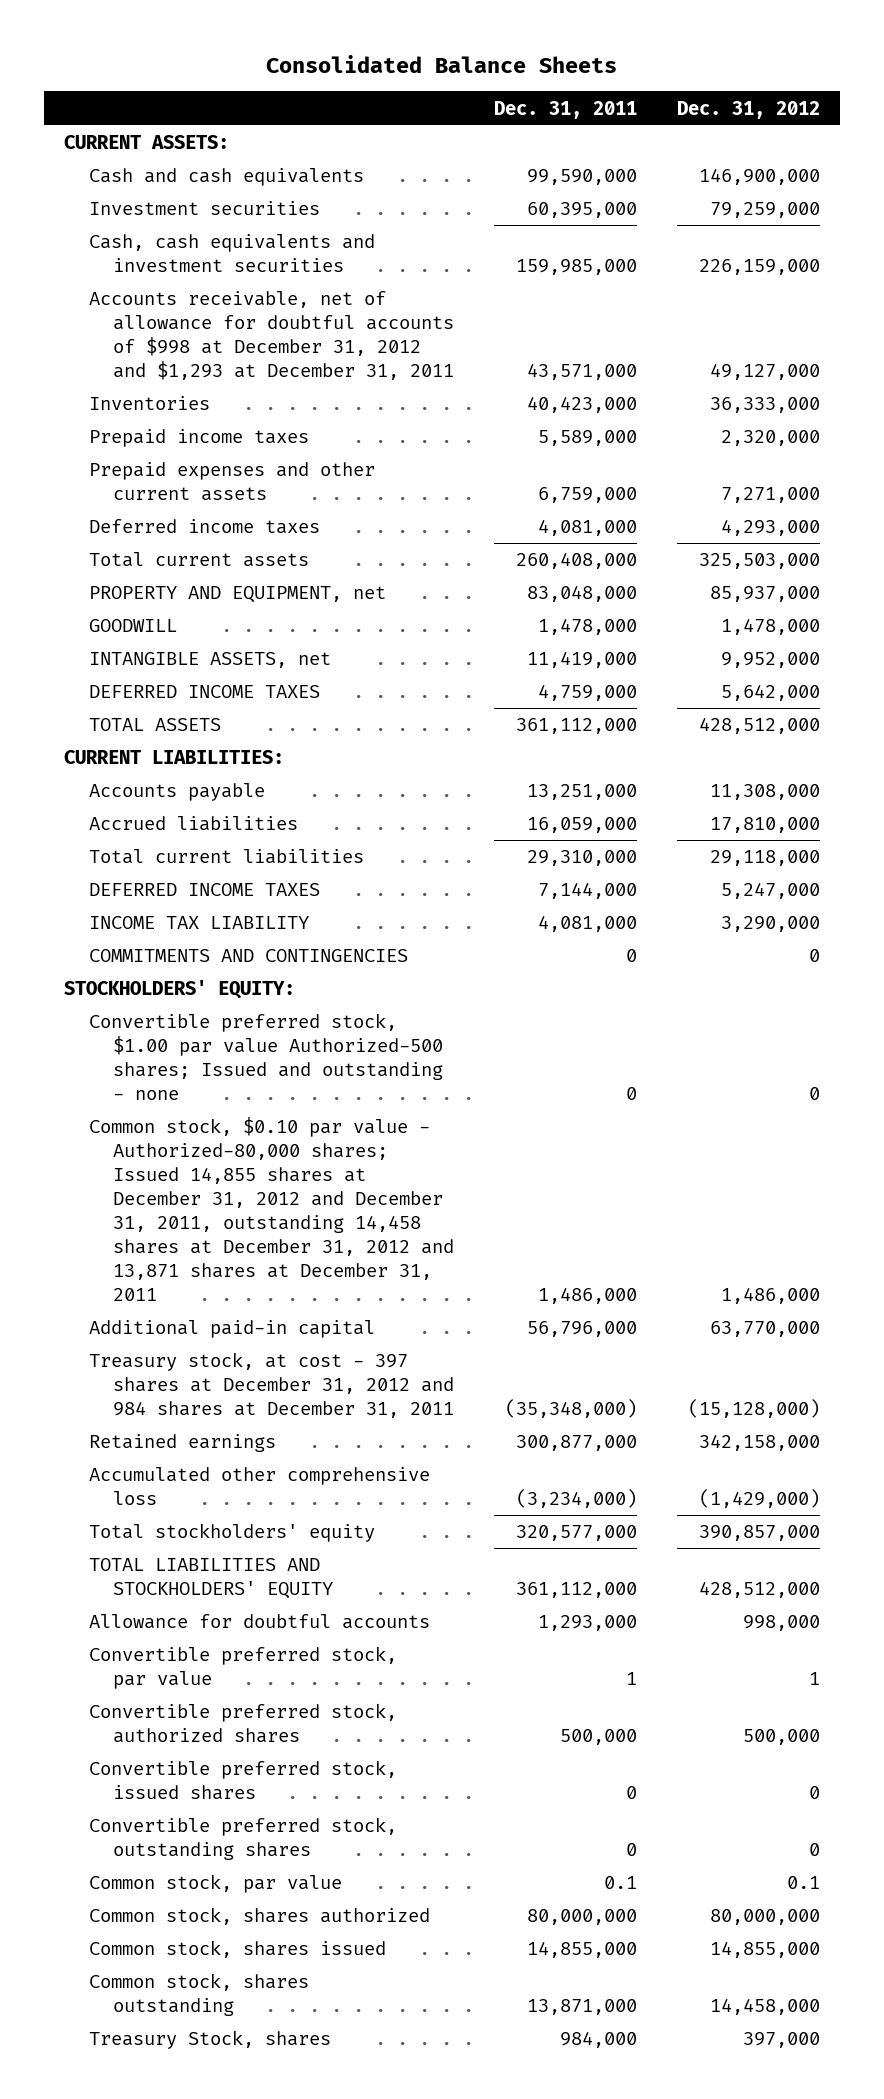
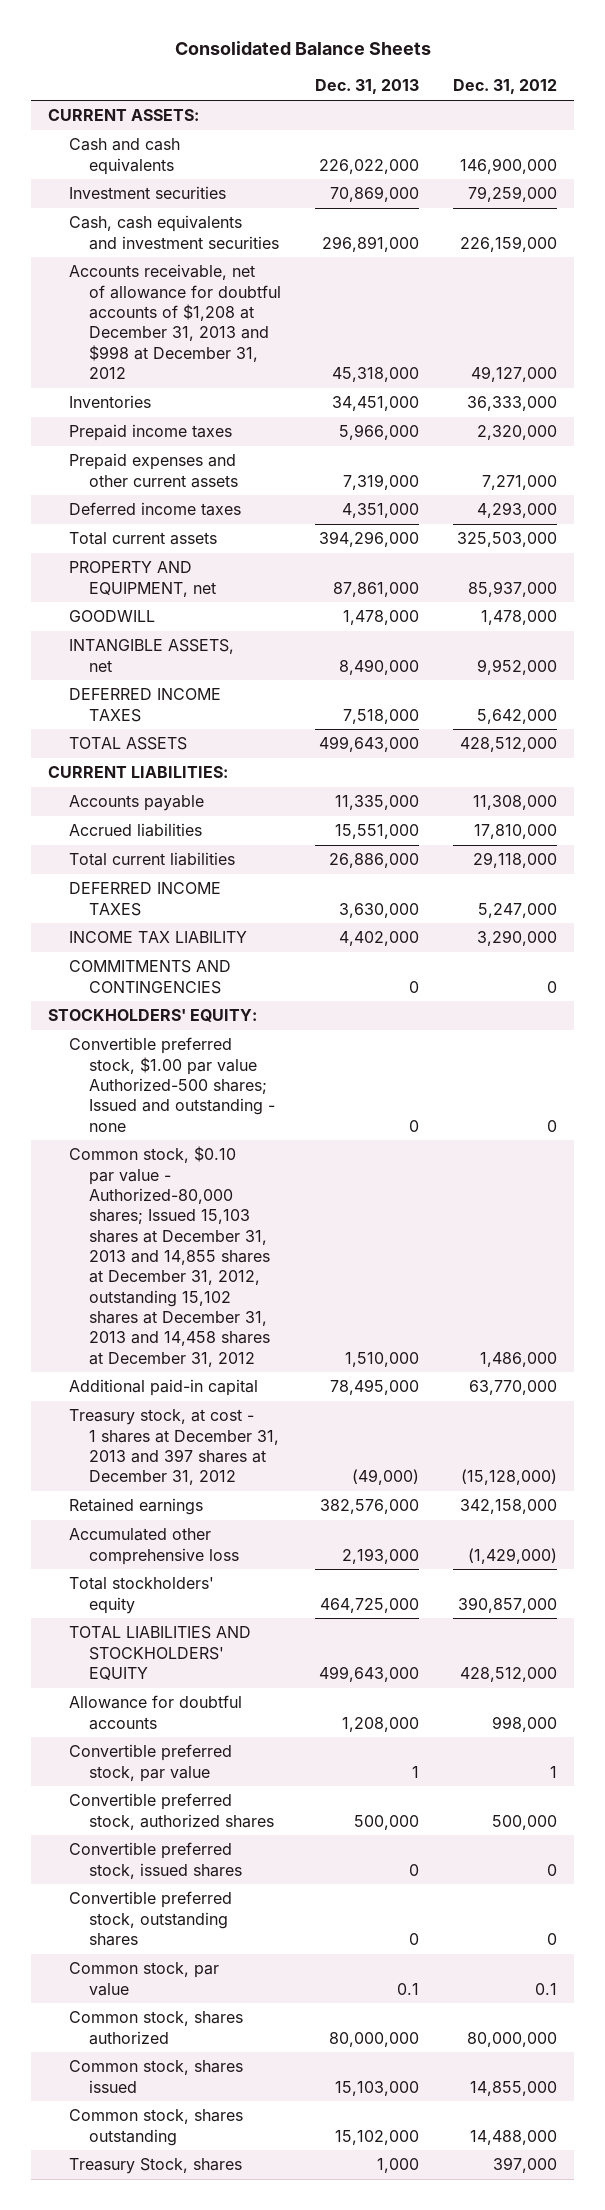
- | Dec. 31, 2011 | Dec. 31, 2012
+ | Dec. 31, 2013 | Dec. 31, 2012
- Accounts receivable, net of allowance for doubtful accounts of $998 at December 31, 2012 and $1,293 at December 31, 2011 | 43,571,000 | 49,127,000
+ Accounts receivable, net of allowance for doubtful accounts of $1,208 at December 31, 2013 and $998 at December 31, 2012 | 45,318,000 | 49,127,000
- Common stock, $0.10 par value - Authorized-80,000 shares; Issued 14,855 shares at December 31, 2012 and December 31, 2011, outstanding 14,458 shares at December 31, 2012 and 13,871 shares at December 31, 2011 | 1,486,000 | 1,486,000
+ Common stock, $0.10 par value - Authorized-80,000 shares; Issued 15,103 shares at December 31, 2013 and 14,855 shares at December 31, 2012, outstanding 15,102 shares at December 31, 2013 and 14,458 shares at December 31, 2012 | 1,510,000 | 1,486,000
- Treasury stock, at cost - 397 shares at December 31, 2012 and 984 shares at December 31, 2011 | (35,348,000) | (15,128,000)
+ Treasury stock, at cost - 1 shares at December 31, 2013 and 397 shares at December 31, 2012 | (49,000) | (15,128,000)
- Common stock, shares outstanding | 13,871,000 | 14,458,000
+ Common stock, shares outstanding | 15,102,000 | 14,488,000

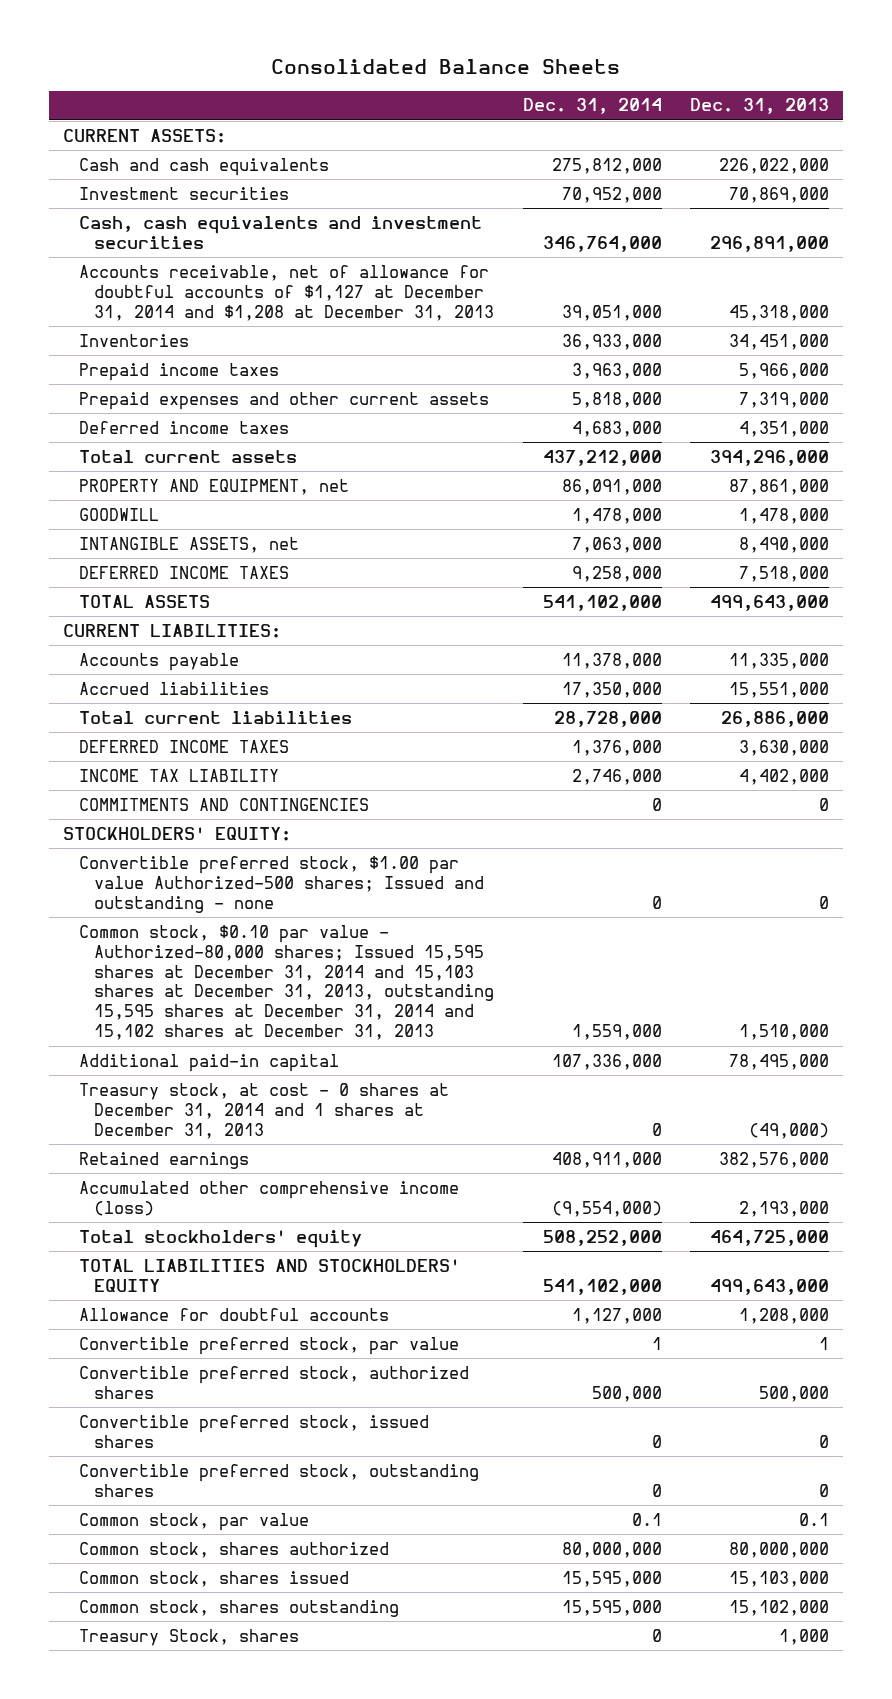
- | Dec. 31, 2013 | Dec. 31, 2012
+ | Dec. 31, 2014 | Dec. 31, 2013
- Accounts receivable, net of allowance for doubtful accounts of $1,208 at December 31, 2013 and $998 at December 31, 2012 | 45,318,000 | 49,127,000
+ Accounts receivable, net of allowance for doubtful accounts of $1,127 at December 31, 2014 and $1,208 at December 31, 2013 | 39,051,000 | 45,318,000
- Common stock, $0.10 par value - Authorized-80,000 shares; Issued 15,103 shares at December 31, 2013 and 14,855 shares at December 31, 2012, outstanding 15,102 shares at December 31, 2013 and 14,458 shares at December 31, 2012 | 1,510,000 | 1,486,000
+ Common stock, $0.10 par value - Authorized-80,000 shares; Issued 15,595 shares at December 31, 2014 and 15,103 shares at December 31, 2013, outstanding 15,595 shares at December 31, 2014 and 15,102 shares at December 31, 2013 | 1,559,000 | 1,510,000
- Treasury stock, at cost - 1 shares at December 31, 2013 and 397 shares at December 31, 2012 | (49,000) | (15,128,000)
+ Treasury stock, at cost - 0 shares at December 31, 2014 and 1 shares at December 31, 2013 | 0 | (49,000)
- Accumulated other comprehensive loss | 2,193,000 | (1,429,000)
+ Accumulated other comprehensive income (loss) | (9,554,000) | 2,193,000

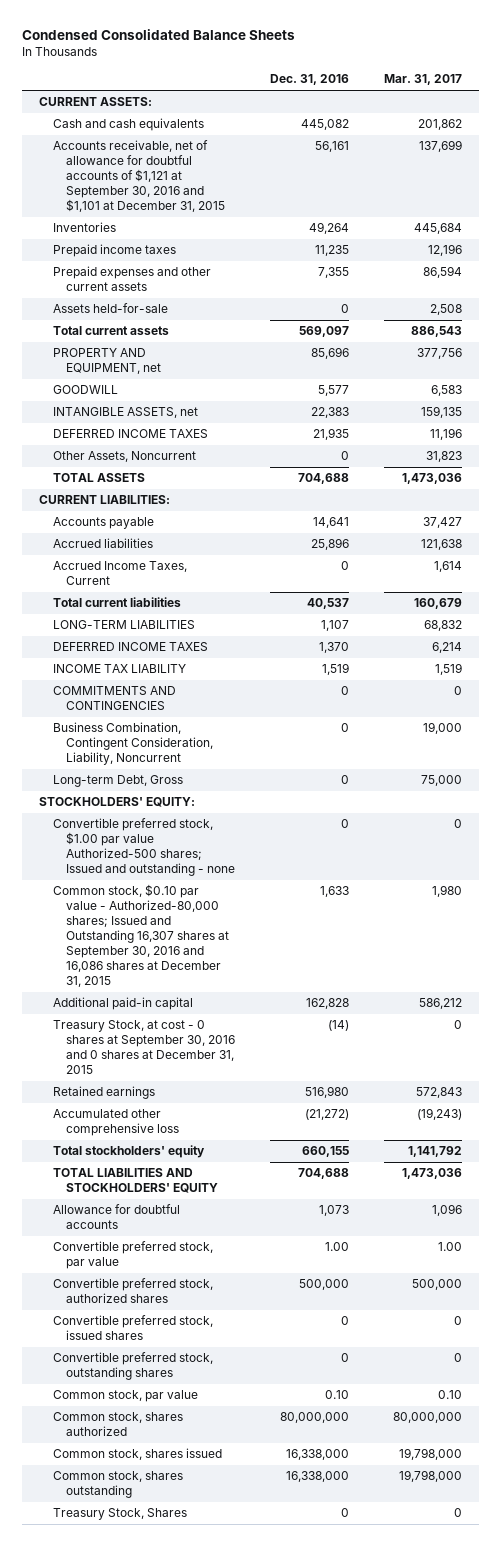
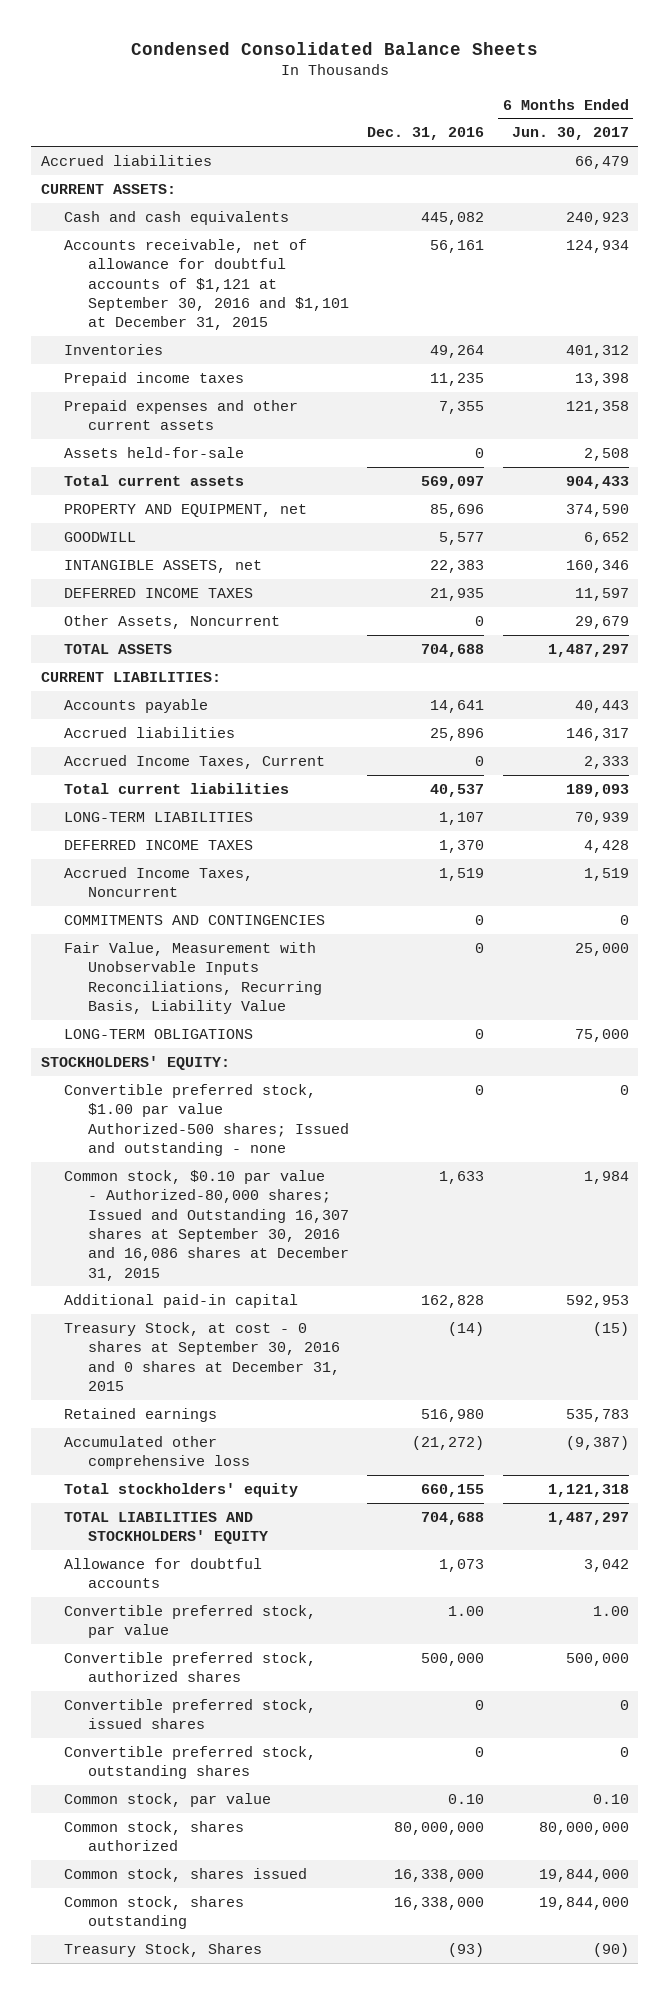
- | Dec. 31, 2016 | Mar. 31, 2017
+ | Dec. 31, 2016 | 6 Months Ended Jun. 30, 2017
+ Accrued liabilities | | 66,479
- INCOME TAX LIABILITY | 1,519 | 1,519
+ Accrued Income Taxes, Noncurrent | 1,519 | 1,519
- Business Combination, Contingent Consideration, Liability, Noncurrent | 0 | 19,000
- Long-term Debt, Gross | 0 | 75,000
+ Fair Value, Measurement with Unobservable Inputs Reconciliations, Recurring Basis, Liability Value | 0 | 25,000
+ LONG-TERM OBLIGATIONS | 0 | 75,000
- Treasury Stock, Shares | 0 | 0
+ Treasury Stock, Shares | (93) | (90)

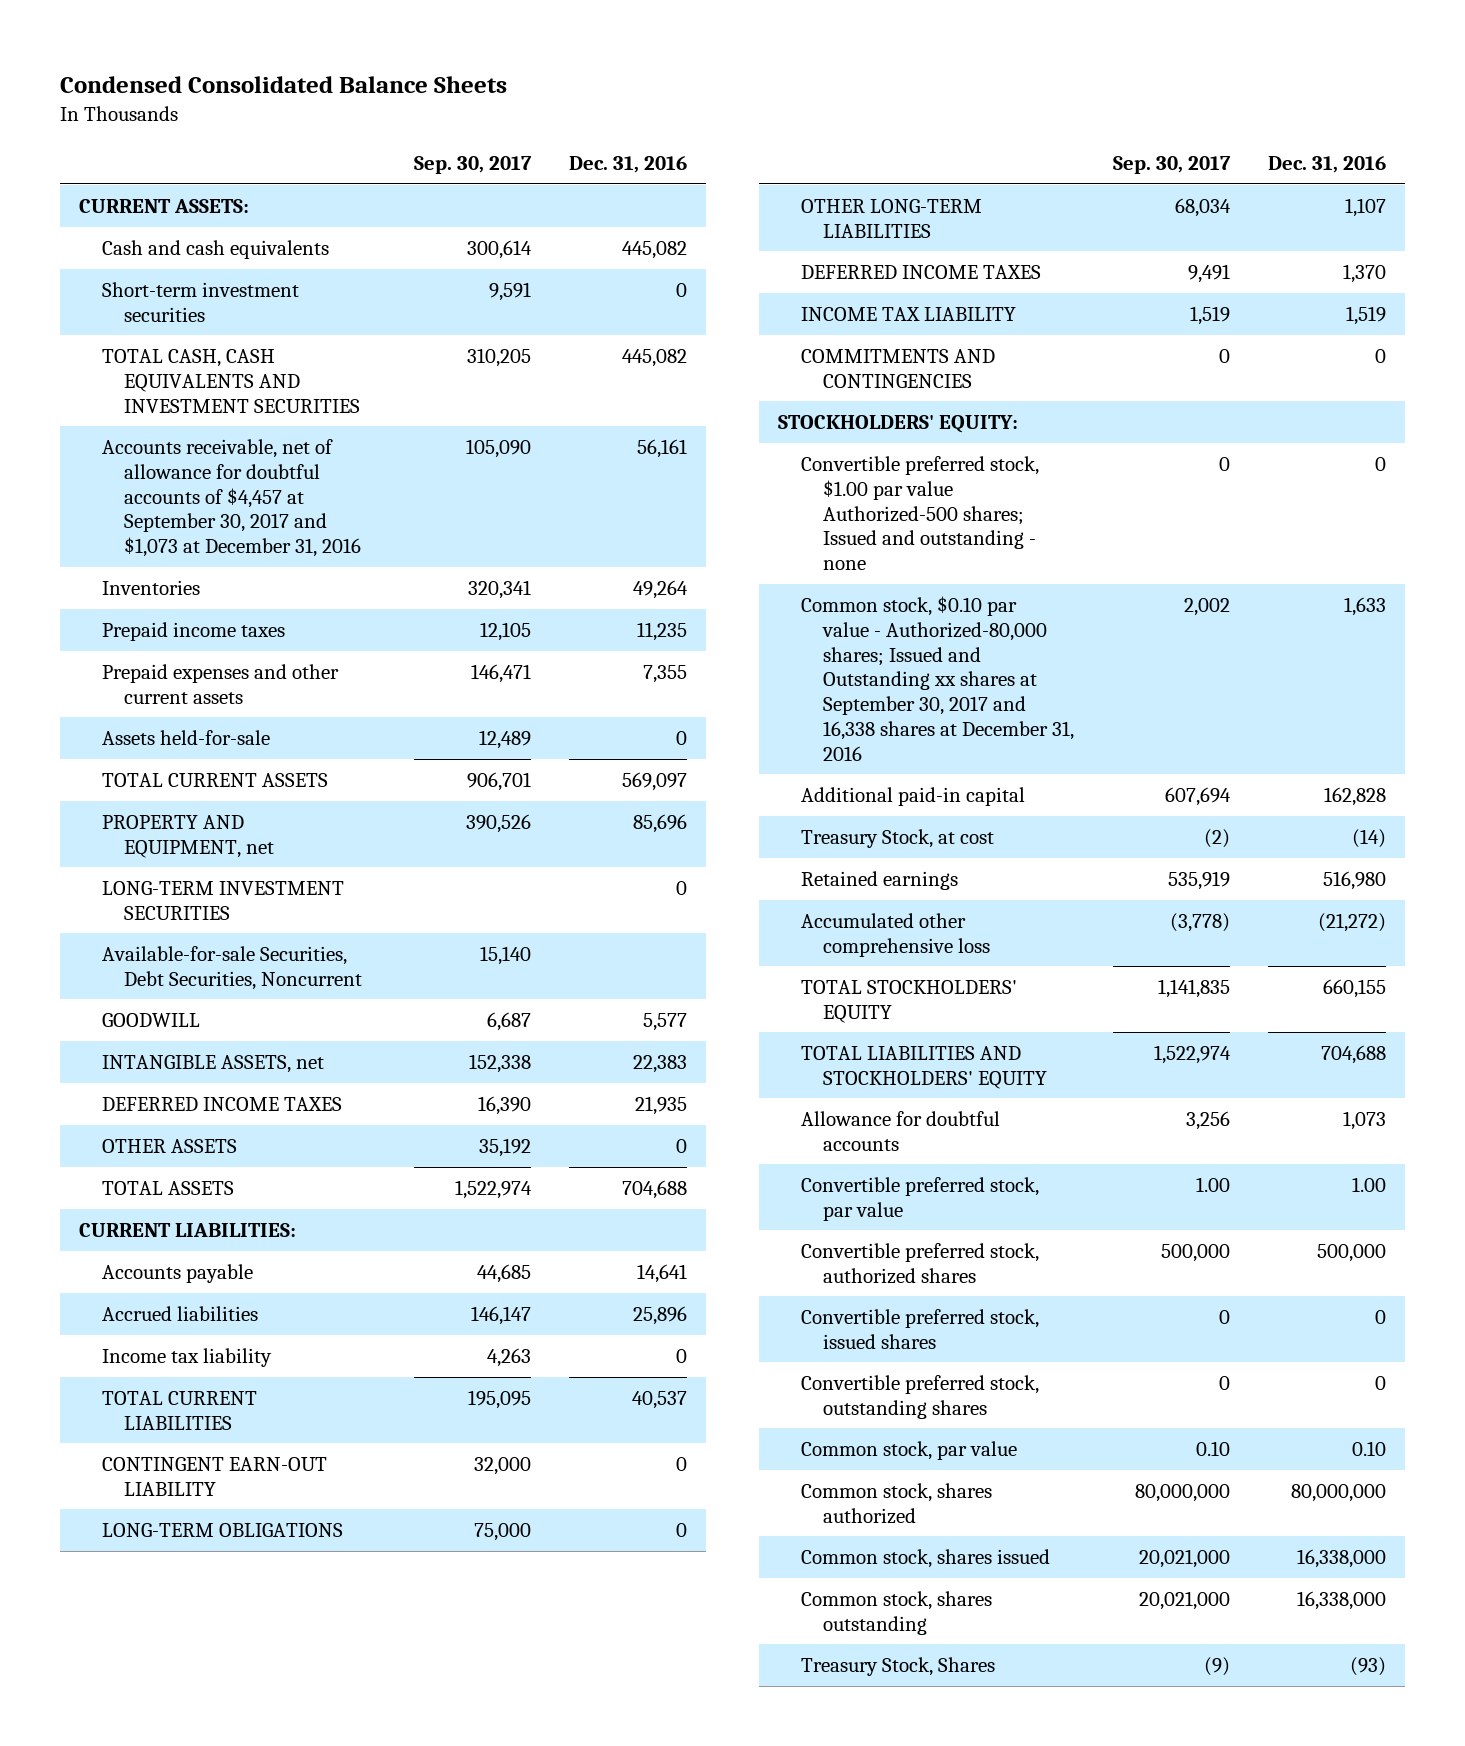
- | Dec. 31, 2016 | 6 Months Ended Jun. 30, 2017
+ | Sep. 30, 2017 | Dec. 31, 2016
- Accrued liabilities | | 66,479
- Accounts receivable, net of allowance for doubtful accounts of $1,121 at September 30, 2016 and $1,101 at December 31, 2015 | 56,161 | 124,934
+ Short-term investment securities | 9,591 | 0
+ TOTAL CASH, CASH EQUIVALENTS AND INVESTMENT SECURITIES | 310,205 | 445,082
+ Accounts receivable, net of allowance for doubtful accounts of $4,457 at September 30, 2017 and $1,073 at December 31, 2016 | 105,090 | 56,161
- Total current assets | 569,097 | 904,433
+ TOTAL CURRENT ASSETS | 906,701 | 569,097
+ LONG-TERM INVESTMENT SECURITIES | | 0
+ Available-for-sale Securities, Debt Securities, Noncurrent | 15,140 |
- Other Assets, Noncurrent | 0 | 29,679
+ OTHER ASSETS | 35,192 | 0
- Accrued Income Taxes, Current | 0 | 2,333
- Total current liabilities | 40,537 | 189,093
- LONG-TERM LIABILITIES | 1,107 | 70,939
+ Income tax liability | 4,263 | 0
+ TOTAL CURRENT LIABILITIES | 195,095 | 40,537
+ CONTINGENT EARN-OUT LIABILITY | 32,000 | 0
moved up: LONG-TERM OBLIGATIONS | 75,000 | 0
+ OTHER LONG-TERM LIABILITIES | 68,034 | 1,107
- Accrued Income Taxes, Noncurrent | 1,519 | 1,519
+ INCOME TAX LIABILITY | 1,519 | 1,519
- Fair Value, Measurement with Unobservable Inputs Reconciliations, Recurring Basis, Liability Value | 0 | 25,000
- Common stock, $0.10 par value - Authorized-80,000 shares; Issued and Outstanding 16,307 shares at September 30, 2016 and 16,086 shares at December 31, 2015 | 1,633 | 1,984
+ Common stock, $0.10 par value - Authorized-80,000 shares; Issued and Outstanding xx shares at September 30, 2017 and 16,338 shares at December 31, 2016 | 2,002 | 1,633
- Treasury Stock, at cost - 0 shares at September 30, 2016 and 0 shares at December 31, 2015 | (14) | (15)
+ Treasury Stock, at cost | (2) | (14)
- Total stockholders' equity | 660,155 | 1,121,318
+ TOTAL STOCKHOLDERS' EQUITY | 1,141,835 | 660,155

